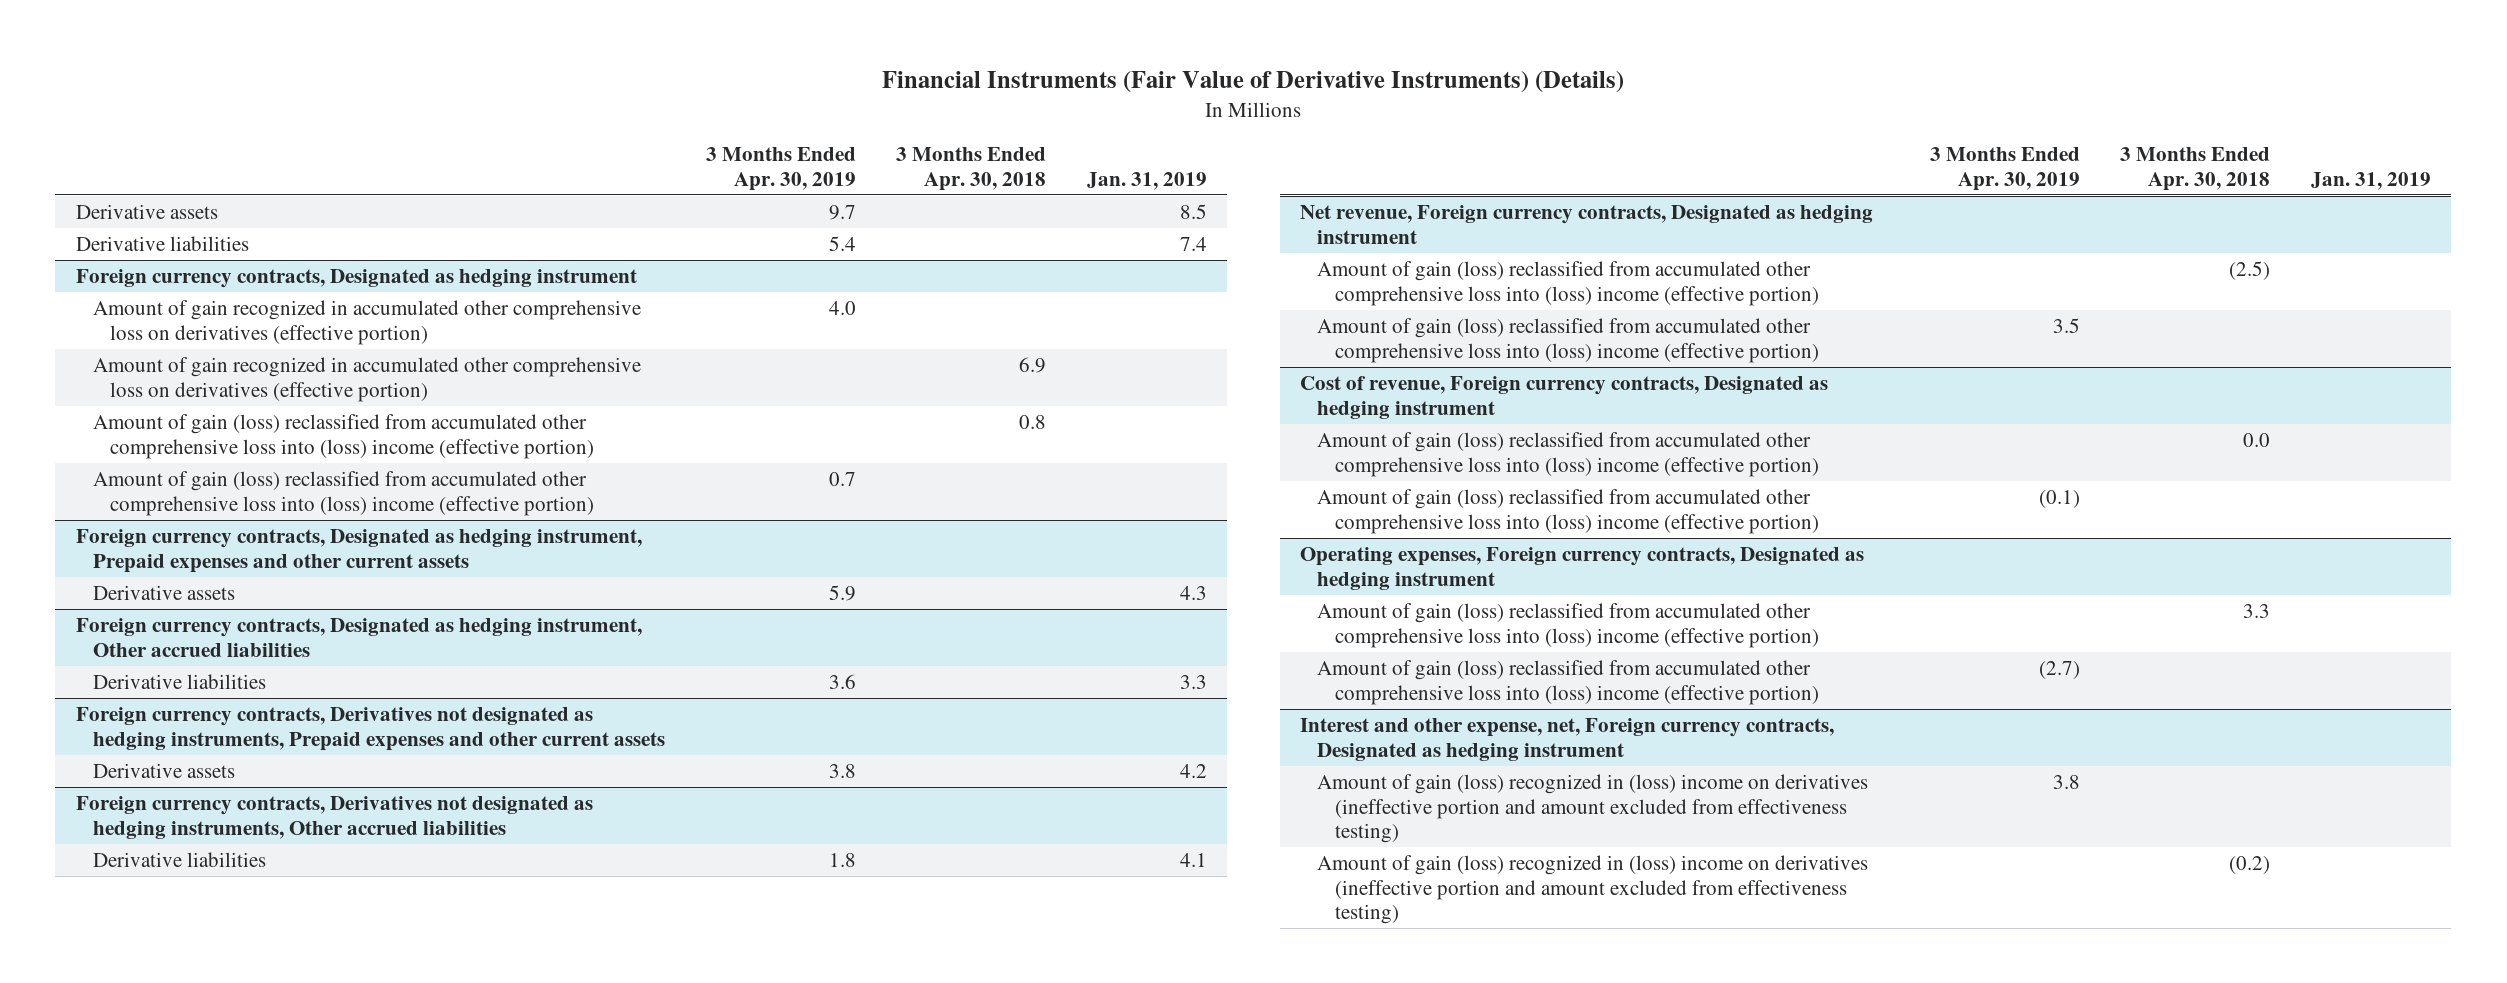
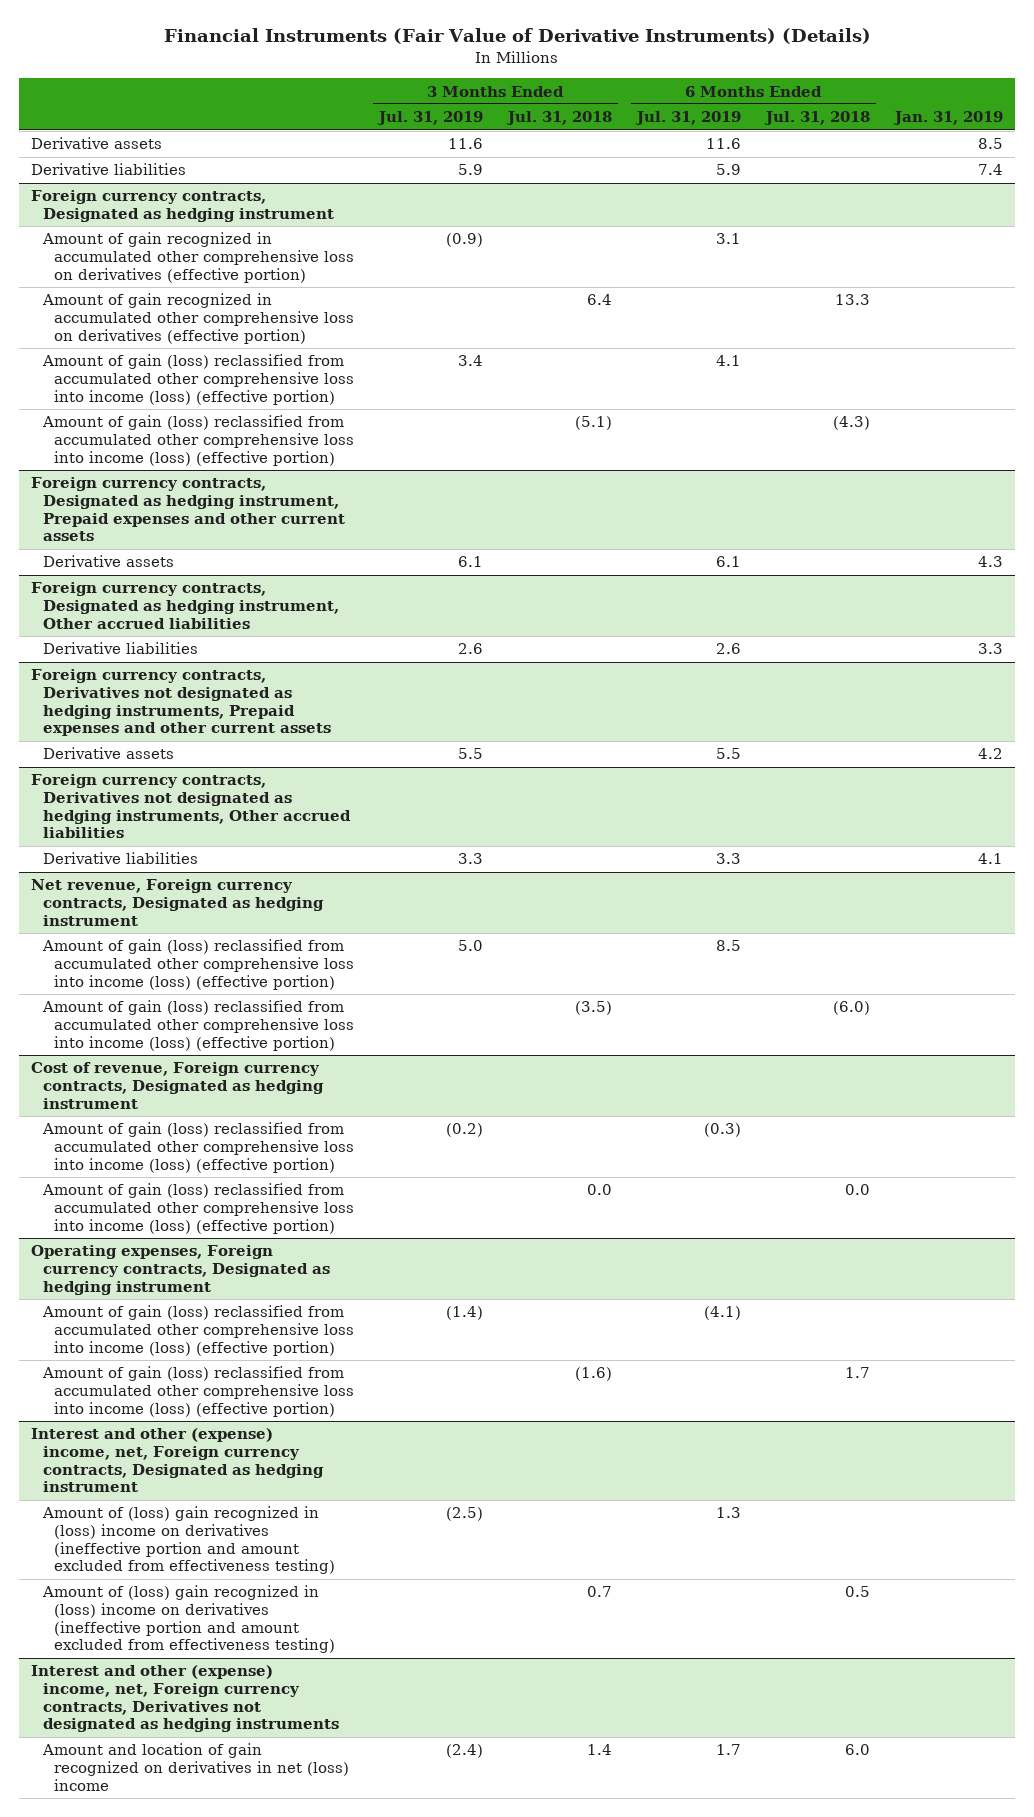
- | 3 Months Ended Apr. 30, 2019 | 3 Months Ended Apr. 30, 2018 | Jan. 31, 2019
+ | 3 Months Ended Jul. 31, 2019 | 3 Months Ended Jul. 31, 2018 | 6 Months Ended Jul. 31, 2019 | 6 Months Ended Jul. 31, 2018 | Jan. 31, 2019
@ Foreign currency contracts, Designated as hedging instrument
- Amount of gain (loss) reclassified from accumulated other comprehensive loss into (loss) income (effective portion) | | 0.8 |
- Amount of gain (loss) reclassified from accumulated other comprehensive loss into (loss) income (effective portion) | 0.7 | |
+ Amount of gain (loss) reclassified from accumulated other comprehensive loss into income (loss) (effective portion) | 3.4 | | 4.1 | |
+ Amount of gain (loss) reclassified from accumulated other comprehensive loss into income (loss) (effective portion) | | (5.1) | | (4.3) |
@ Net revenue, Foreign currency contracts, Designated as hedging instrument
- Amount of gain (loss) reclassified from accumulated other comprehensive loss into (loss) income (effective portion) | | (2.5) |
- Amount of gain (loss) reclassified from accumulated other comprehensive loss into (loss) income (effective portion) | 3.5 | |
+ Amount of gain (loss) reclassified from accumulated other comprehensive loss into income (loss) (effective portion) | 5.0 | | 8.5 | |
+ Amount of gain (loss) reclassified from accumulated other comprehensive loss into income (loss) (effective portion) | | (3.5) | | (6.0) |
@ Cost of revenue, Foreign currency contracts, Designated as hedging instrument
- Amount of gain (loss) reclassified from accumulated other comprehensive loss into (loss) income (effective portion) | | 0.0 |
- Amount of gain (loss) reclassified from accumulated other comprehensive loss into (loss) income (effective portion) | (0.1) | |
+ Amount of gain (loss) reclassified from accumulated other comprehensive loss into income (loss) (effective portion) | (0.2) | | (0.3) | |
+ Amount of gain (loss) reclassified from accumulated other comprehensive loss into income (loss) (effective portion) | | 0.0 | | 0.0 |
@ Operating expenses, Foreign currency contracts, Designated as hedging instrument
- Amount of gain (loss) reclassified from accumulated other comprehensive loss into (loss) income (effective portion) | | 3.3 |
- Amount of gain (loss) reclassified from accumulated other comprehensive loss into (loss) income (effective portion) | (2.7) | |
- Interest and other expense, net, Foreign currency contracts, Designated as hedging instrument
- Amount of gain (loss) recognized in (loss) income on derivatives (ineffective portion and amount excluded from effectiveness testing) | 3.8 | |
- Amount of gain (loss) recognized in (loss) income on derivatives (ineffective portion and amount excluded from effectiveness testing) | | (0.2) |
@ Operating expenses, Foreign currency contracts, Designated as hedging instrument
+ Amount of gain (loss) reclassified from accumulated other comprehensive loss into income (loss) (effective portion) | (1.4) | | (4.1) | |
+ Amount of gain (loss) reclassified from accumulated other comprehensive loss into income (loss) (effective portion) | | (1.6) | | 1.7 |
+ Interest and other (expense) income, net, Foreign currency contracts, Designated as hedging instrument
+ Amount of (loss) gain recognized in (loss) income on derivatives (ineffective portion and amount excluded from effectiveness testing) | (2.5) | | 1.3 | |
+ Amount of (loss) gain recognized in (loss) income on derivatives (ineffective portion and amount excluded from effectiveness testing) | | 0.7 | | 0.5 |
+ Interest and other (expense) income, net, Foreign currency contracts, Derivatives not designated as hedging instruments
+ Amount and location of gain recognized on derivatives in net (loss) income | (2.4) | 1.4 | 1.7 | 6.0 |

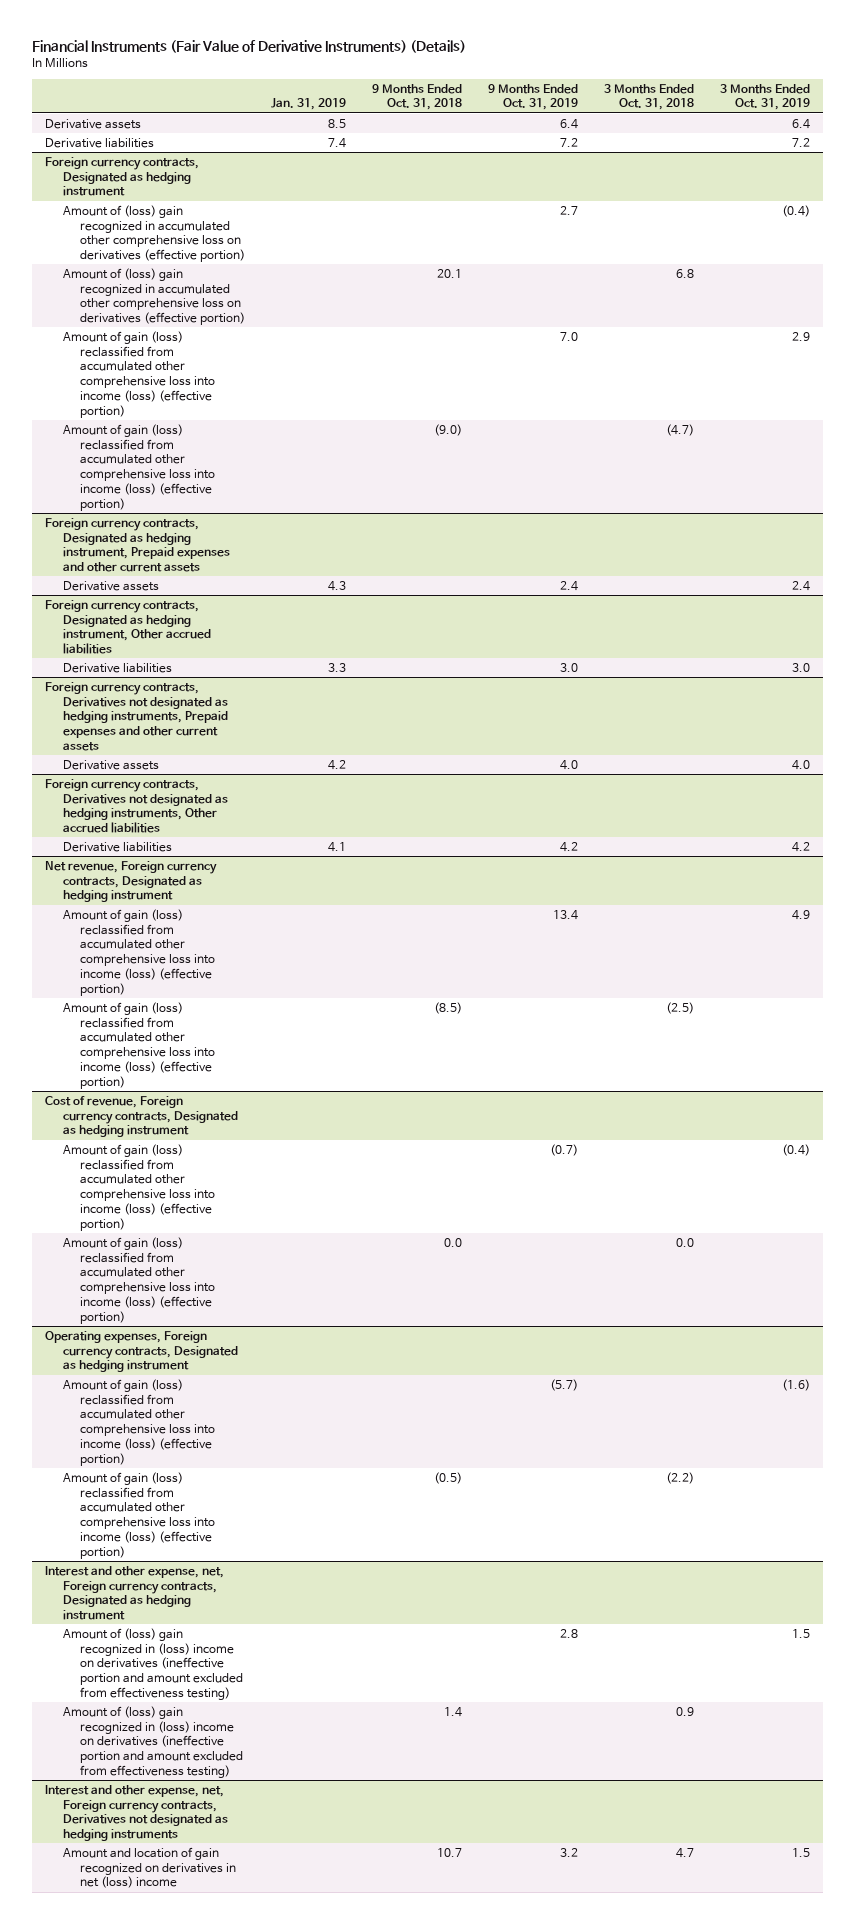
- | 3 Months Ended Jul. 31, 2019 | 3 Months Ended Jul. 31, 2018 | 6 Months Ended Jul. 31, 2019 | 6 Months Ended Jul. 31, 2018 | Jan. 31, 2019
+ | Jan. 31, 2019 | 9 Months Ended Oct. 31, 2018 | 9 Months Ended Oct. 31, 2019 | 3 Months Ended Oct. 31, 2018 | 3 Months Ended Oct. 31, 2019
@ Foreign currency contracts, Designated as hedging instrument
- Amount of gain recognized in accumulated other comprehensive loss on derivatives (effective portion) | (0.9) | | 3.1 | |
- Amount of gain recognized in accumulated other comprehensive loss on derivatives (effective portion) | | 6.4 | | 13.3 |
+ Amount of (loss) gain recognized in accumulated other comprehensive loss on derivatives (effective portion) | | | 2.7 | | (0.4)
+ Amount of (loss) gain recognized in accumulated other comprehensive loss on derivatives (effective portion) | | 20.1 | | 6.8 |
- Interest and other (expense) income, net, Foreign currency contracts, Designated as hedging instrument
+ Interest and other expense, net, Foreign currency contracts, Designated as hedging instrument
- Interest and other (expense) income, net, Foreign currency contracts, Derivatives not designated as hedging instruments
+ Interest and other expense, net, Foreign currency contracts, Derivatives not designated as hedging instruments

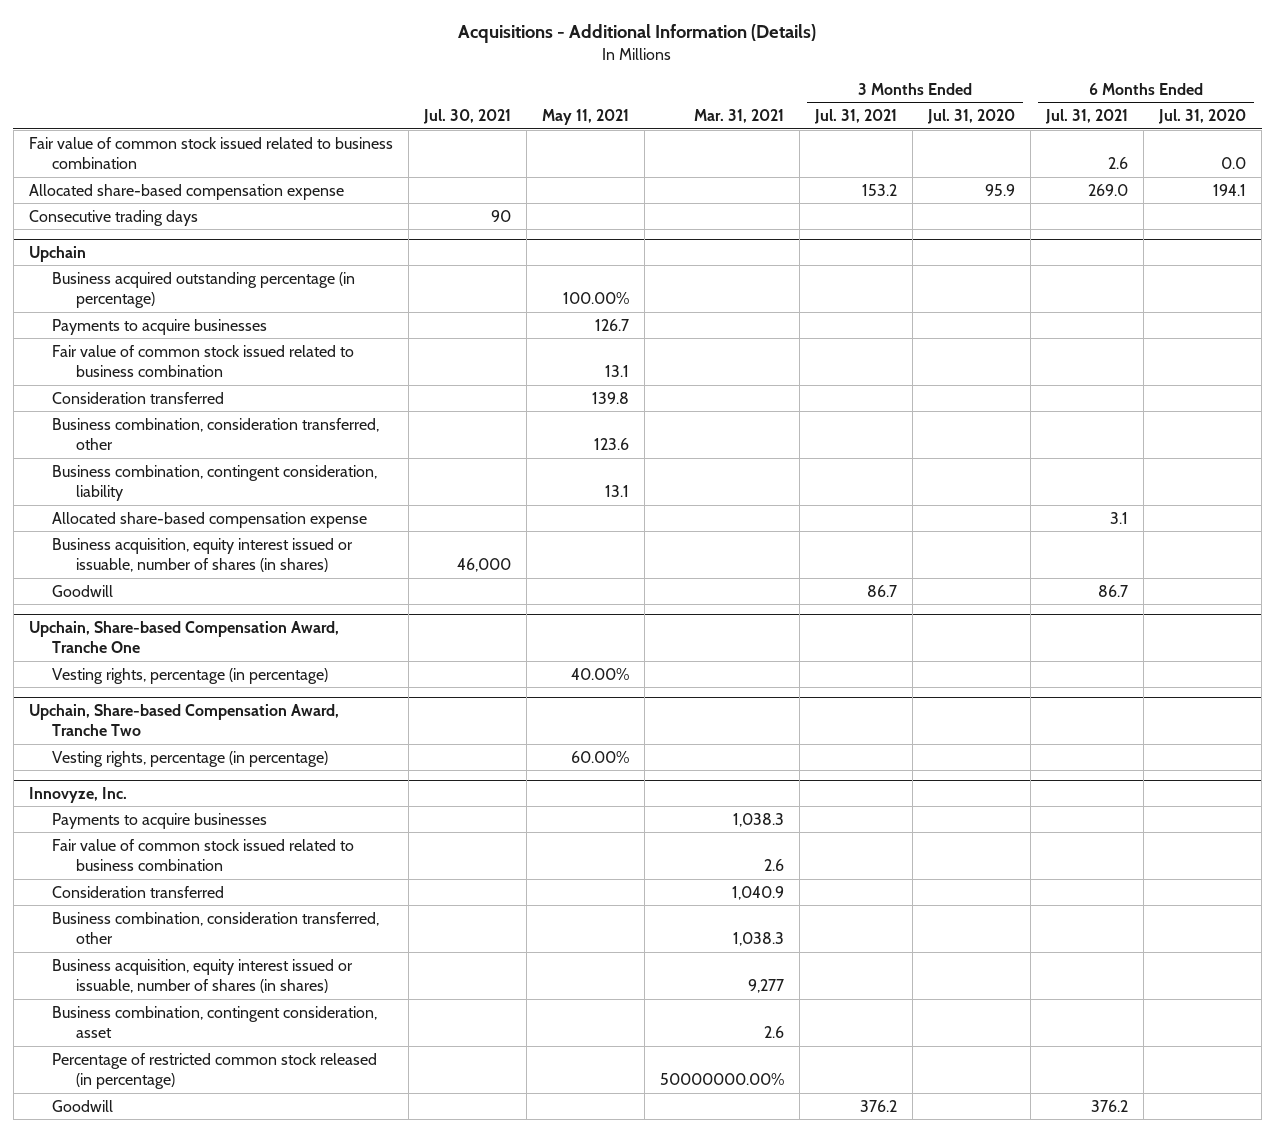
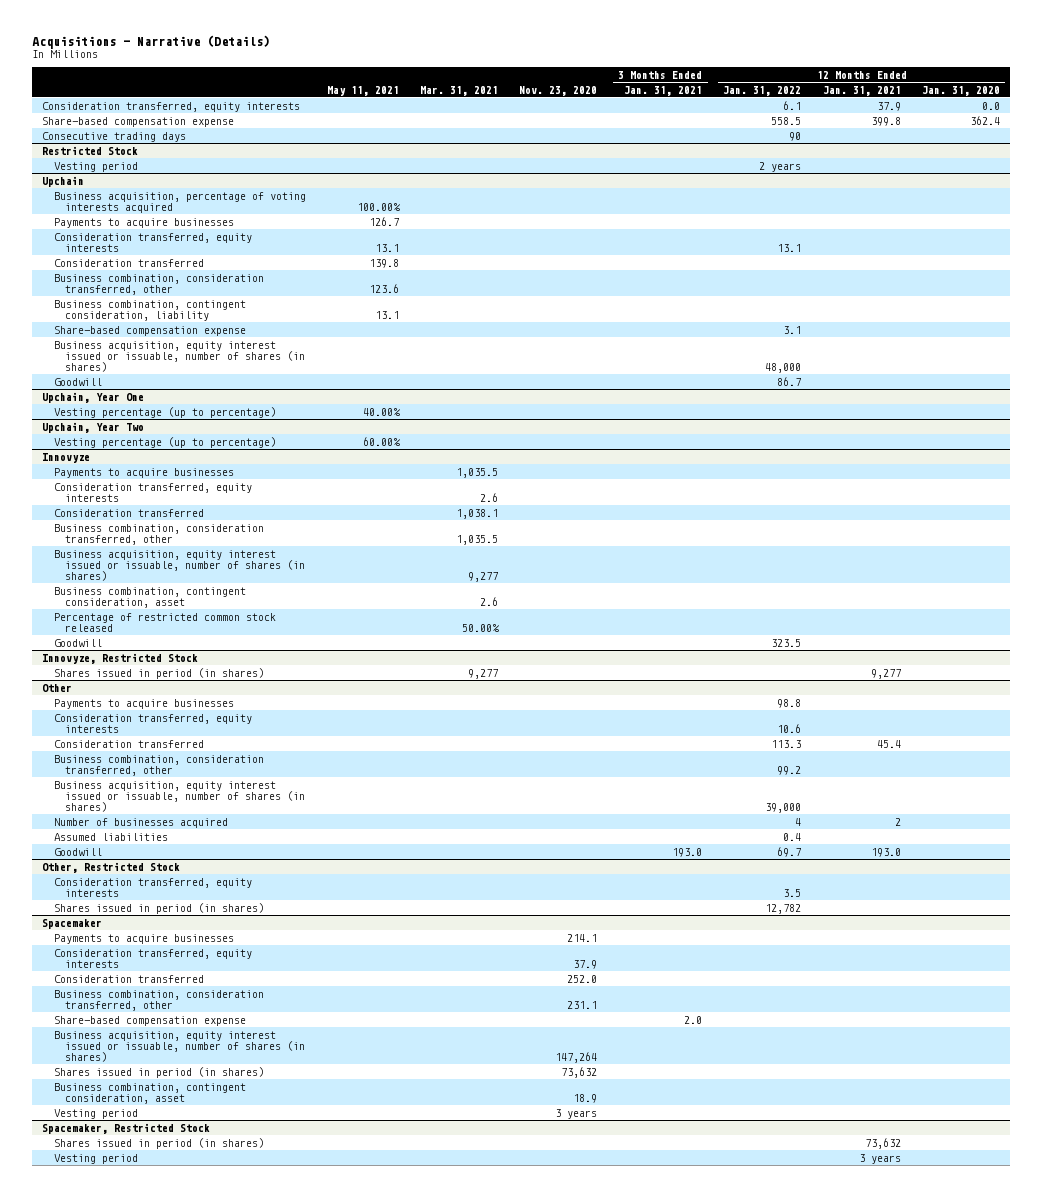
- Acquisitions - Additional Information (Details)
+ Acquisitions - Narrative (Details)
- | Jul. 30, 2021 | May 11, 2021 | Mar. 31, 2021 | 3 Months Ended Jul. 31, 2021 | 3 Months Ended Jul. 31, 2020 | 6 Months Ended Jul. 31, 2021 | 6 Months Ended Jul. 31, 2020
+ | May 11, 2021 | Mar. 31, 2021 | Nov. 23, 2020 | 3 Months Ended Jan. 31, 2021 | 12 Months Ended Jan. 31, 2022 | 12 Months Ended Jan. 31, 2021 | 12 Months Ended Jan. 31, 2020
- Fair value of common stock issued related to business combination | | | | | | 2.6 | 0.0
- Allocated share-based compensation expense | | | | 153.2 | 95.9 | 269.0 | 194.1
+ Consideration transferred, equity interests | | | | | 6.1 | 37.9 | 0.0
+ Share-based compensation expense | | | | | 558.5 | 399.8 | 362.4
+ Restricted Stock
+ Vesting period | | | | | 2 years | |
@ Upchain
- Business acquired outstanding percentage (in percentage) | | 100.00% | | | | |
+ Business acquisition, percentage of voting interests acquired | 100.00% | | | | | |
- Fair value of common stock issued related to business combination | | 13.1 | | | | |
+ Consideration transferred, equity interests | 13.1 | | | | 13.1 | |
- Allocated share-based compensation expense | | | | | | 3.1 |
+ Share-based compensation expense | | | | | 3.1 | |
- Upchain, Share-based Compensation Award, Tranche One
- Vesting rights, percentage (in percentage) | | 40.00% | | | | |
- Upchain, Share-based Compensation Award, Tranche Two
- Vesting rights, percentage (in percentage) | | 60.00% | | | | |
- Innovyze, Inc.
- Payments to acquire businesses | | | 1,038.3 | | | |
- Fair value of common stock issued related to business combination | | | 2.6 | | | |
- Consideration transferred | | | 1,040.9 | | | |
- Business combination, consideration transferred, other | | | 1,038.3 | | | |
+ Upchain, Year One
+ Vesting percentage (up to percentage) | 40.00% | | | | | |
+ Upchain, Year Two
+ Vesting percentage (up to percentage) | 60.00% | | | | | |
+ Innovyze
+ Payments to acquire businesses | | 1,035.5 | | | | |
+ Consideration transferred, equity interests | | 2.6 | | | | |
+ Consideration transferred | | 1,038.1 | | | | |
+ Business combination, consideration transferred, other | | 1,035.5 | | | | |
- Percentage of restricted common stock released (in percentage) | | | 50000000.00% | | | |
+ Percentage of restricted common stock released | | 50.00% | | | | |
+ Innovyze, Restricted Stock
+ Shares issued in period (in shares) | | 9,277 | | | | 9,277 |
+ Other
+ Payments to acquire businesses | | | | | 98.8 | |
+ Consideration transferred, equity interests | | | | | 10.6 | |
+ Consideration transferred | | | | | 113.3 | 45.4 |
+ Business combination, consideration transferred, other | | | | | 99.2 | |
+ Business acquisition, equity interest issued or issuable, number of shares (in shares) | | | | | 39,000 | |
+ Number of businesses acquired | | | | | 4 | 2 |
+ Assumed liabilities | | | | | 0.4 | |
+ Goodwill | | | | 193.0 | 69.7 | 193.0 |
+ Other, Restricted Stock
+ Consideration transferred, equity interests | | | | | 3.5 | |
+ Shares issued in period (in shares) | | | | | 12,782 | |
+ Spacemaker
+ Payments to acquire businesses | | | 214.1 | | | |
+ Consideration transferred, equity interests | | | 37.9 | | | |
+ Consideration transferred | | | 252.0 | | | |
+ Business combination, consideration transferred, other | | | 231.1 | | | |
+ Share-based compensation expense | | | | 2.0 | | |
+ Business acquisition, equity interest issued or issuable, number of shares (in shares) | | | 147,264 | | | |
+ Shares issued in period (in shares) | | | 73,632 | | | |
+ Business combination, contingent consideration, asset | | | 18.9 | | | |
+ Vesting period | | | 3 years | | | |
+ Spacemaker, Restricted Stock
+ Shares issued in period (in shares) | | | | | | 73,632 |
+ Vesting period | | | | | | 3 years |

